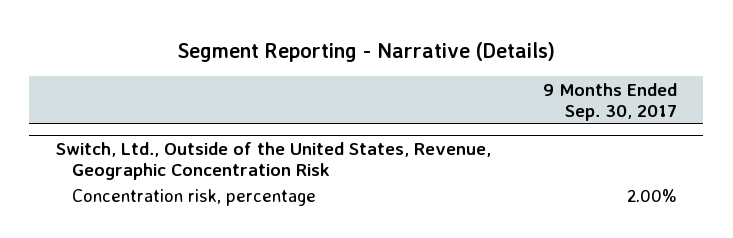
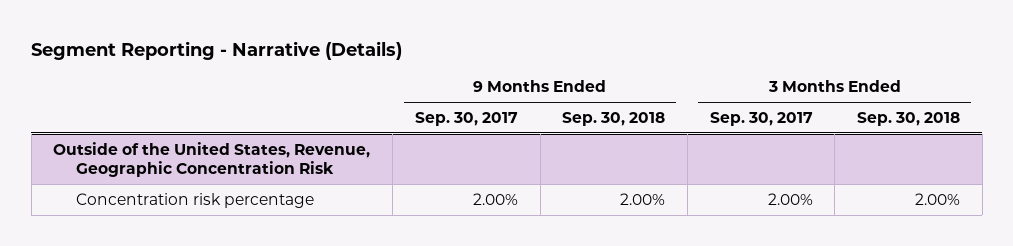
- | 9 Months Ended Sep. 30, 2017
+ | 9 Months Ended Sep. 30, 2017 | 9 Months Ended Sep. 30, 2018 | 3 Months Ended Sep. 30, 2017 | 3 Months Ended Sep. 30, 2018
- Switch, Ltd., Outside of the United States, Revenue, Geographic Concentration Risk
- Concentration risk, percentage | 2.00%
+ Outside of the United States, Revenue, Geographic Concentration Risk
+ Concentration risk percentage | 2.00% | 2.00% | 2.00% | 2.00%

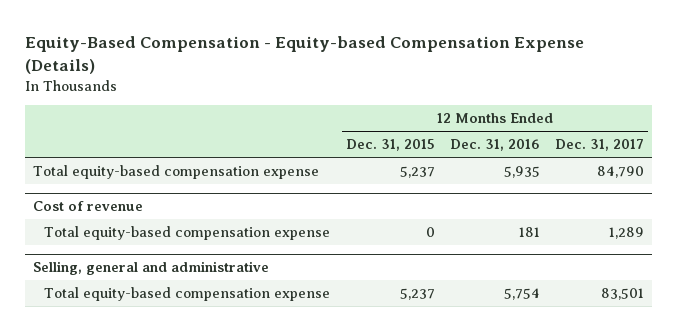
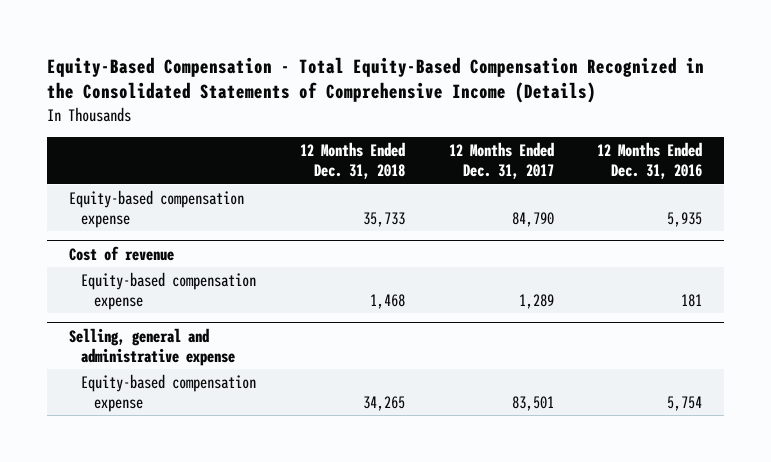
- Equity-Based Compensation - Equity-based Compensation Expense (Details)
+ Equity-Based Compensation - Total Equity-Based Compensation Recognized in the Consolidated Statements of Comprehensive Income (Details)
- | 12 Months Ended Dec. 31, 2015 | 12 Months Ended Dec. 31, 2016 | 12 Months Ended Dec. 31, 2017
+ | 12 Months Ended Dec. 31, 2018 | 12 Months Ended Dec. 31, 2017 | 12 Months Ended Dec. 31, 2016
- Total equity-based compensation expense | 5,237 | 5,935 | 84,790
+ Equity-based compensation expense | 35,733 | 84,790 | 5,935
@ Cost of revenue
- Total equity-based compensation expense | 0 | 181 | 1,289
- Selling, general and administrative
- Total equity-based compensation expense | 5,237 | 5,754 | 83,501
@ Cost of revenue
+ Equity-based compensation expense | 1,468 | 1,289 | 181
+ Selling, general and administrative expense
+ Equity-based compensation expense | 34,265 | 83,501 | 5,754

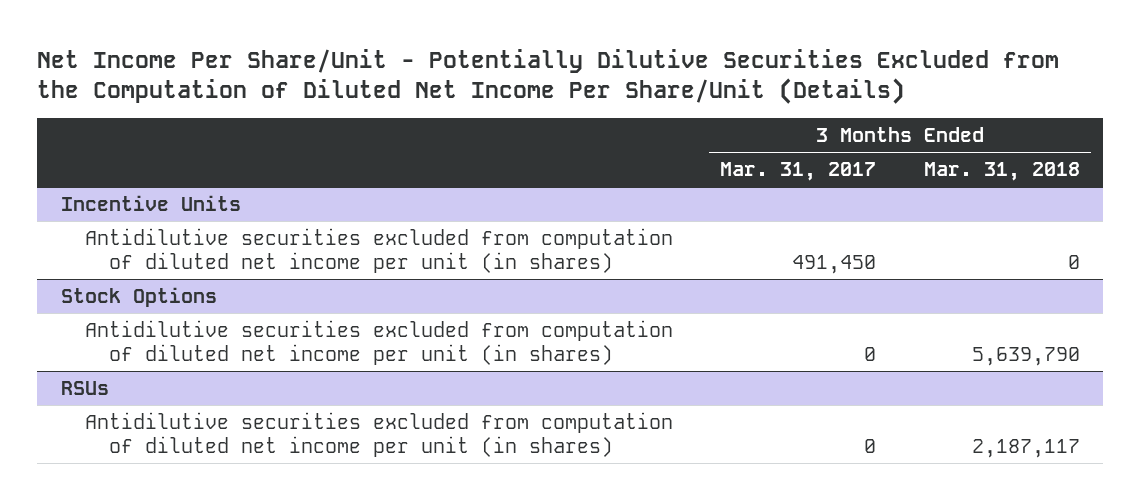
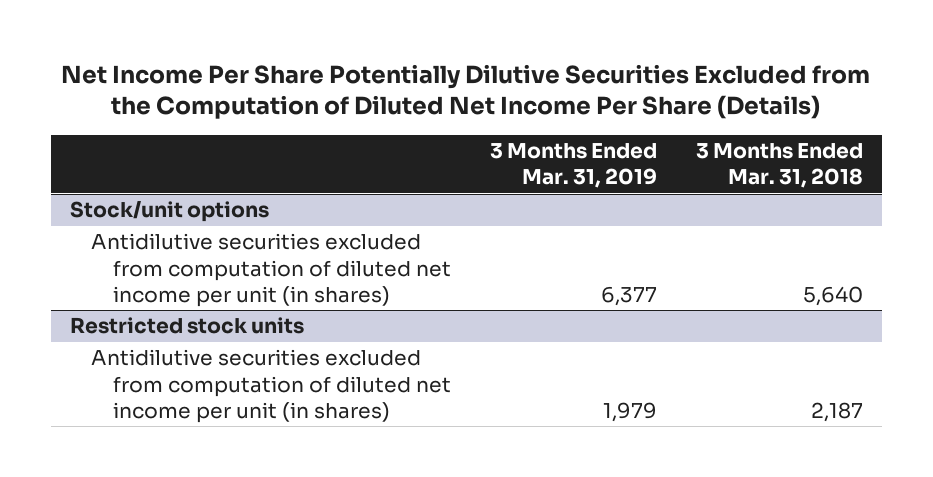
- Net Income Per Share/Unit - Potentially Dilutive Securities Excluded from the Computation of Diluted Net Income Per Share/Unit (Details)
+ Net Income Per Share Potentially Dilutive Securities Excluded from the Computation of Diluted Net Income Per Share (Details)
- | 3 Months Ended Mar. 31, 2017 | 3 Months Ended Mar. 31, 2018
+ | 3 Months Ended Mar. 31, 2019 | 3 Months Ended Mar. 31, 2018
- Incentive Units
- Antidilutive securities excluded from computation of diluted net income per unit (in shares) | 491,450 | 0
- Stock Options
- Antidilutive securities excluded from computation of diluted net income per unit (in shares) | 0 | 5,639,790
- RSUs
- Antidilutive securities excluded from computation of diluted net income per unit (in shares) | 0 | 2,187,117
+ Stock/unit options
+ Antidilutive securities excluded from computation of diluted net income per unit (in shares) | 6,377 | 5,640
+ Restricted stock units
+ Antidilutive securities excluded from computation of diluted net income per unit (in shares) | 1,979 | 2,187

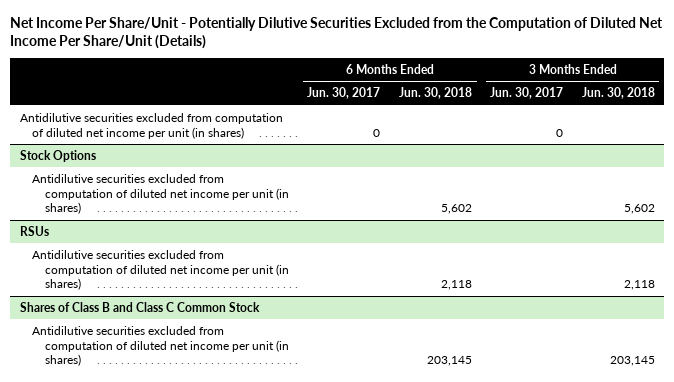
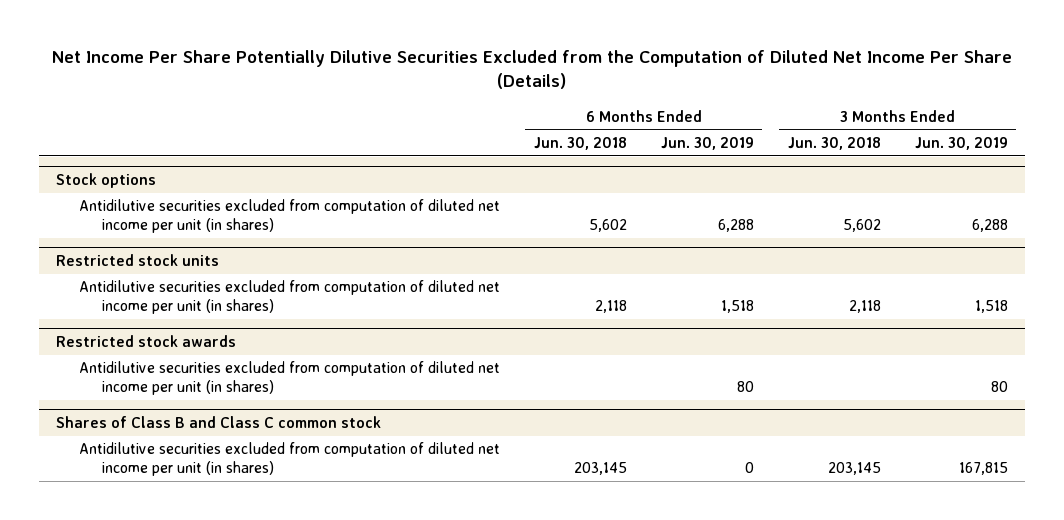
- Net Income Per Share/Unit - Potentially Dilutive Securities Excluded from the Computation of Diluted Net Income Per Share/Unit (Details)
+ Net Income Per Share Potentially Dilutive Securities Excluded from the Computation of Diluted Net Income Per Share (Details)
- | 6 Months Ended Jun. 30, 2017 | 6 Months Ended Jun. 30, 2018 | 3 Months Ended Jun. 30, 2017 | 3 Months Ended Jun. 30, 2018
+ | 6 Months Ended Jun. 30, 2018 | 6 Months Ended Jun. 30, 2019 | 3 Months Ended Jun. 30, 2018 | 3 Months Ended Jun. 30, 2019
- Antidilutive securities excluded from computation of diluted net income per unit (in shares) | 0 | | 0 |
- Stock Options
+ Stock options
- RSUs
+ Restricted stock units
- Shares of Class B and Class C Common Stock
+ Restricted stock awards
+ Antidilutive securities excluded from computation of diluted net income per unit (in shares) | | 80 | | 80
+ Shares of Class B and Class C common stock

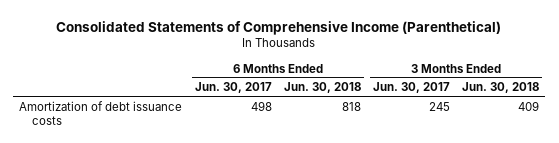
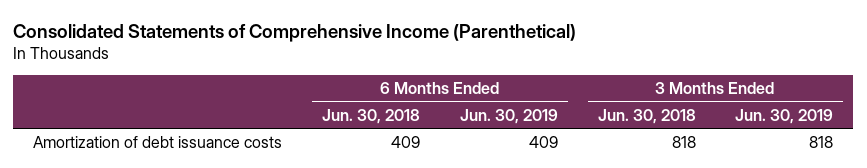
- | 6 Months Ended Jun. 30, 2017 | 6 Months Ended Jun. 30, 2018 | 3 Months Ended Jun. 30, 2017 | 3 Months Ended Jun. 30, 2018
+ | 6 Months Ended Jun. 30, 2018 | 6 Months Ended Jun. 30, 2019 | 3 Months Ended Jun. 30, 2018 | 3 Months Ended Jun. 30, 2019
- Amortization of debt issuance costs | 498 | 818 | 245 | 409
+ Amortization of debt issuance costs | 409 | 409 | 818 | 818

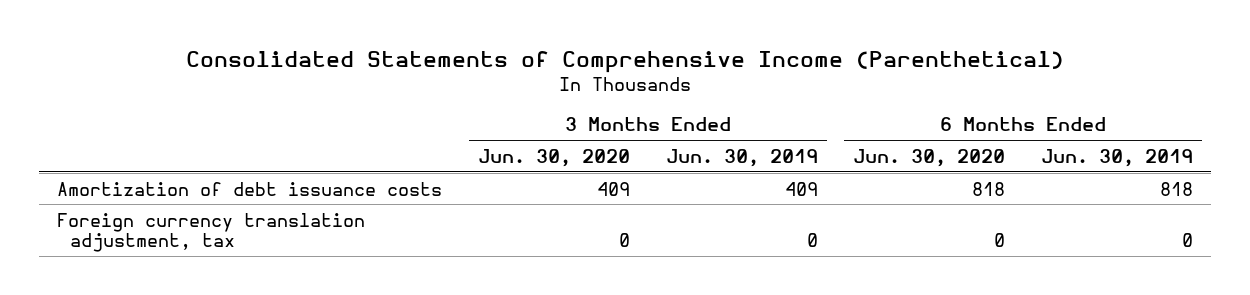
- | 6 Months Ended Jun. 30, 2018 | 6 Months Ended Jun. 30, 2019 | 3 Months Ended Jun. 30, 2018 | 3 Months Ended Jun. 30, 2019
+ | 3 Months Ended Jun. 30, 2020 | 3 Months Ended Jun. 30, 2019 | 6 Months Ended Jun. 30, 2020 | 6 Months Ended Jun. 30, 2019
- Amortization of debt issuance costs | 409 | 409 | 818 | 818
+ Amortization of debt issuance costs | 409 | 409 | 818 | 818
+ Foreign currency translation adjustment, tax | 0 | 0 | 0 | 0

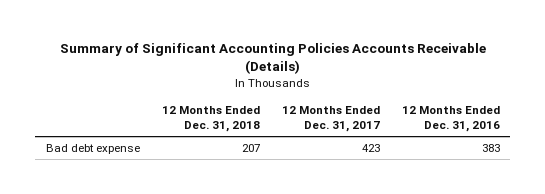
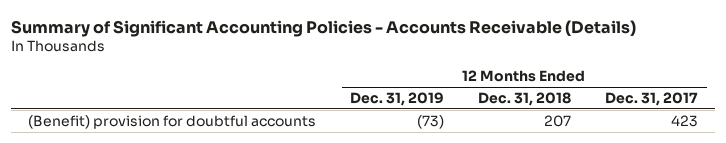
- Summary of Significant Accounting Policies Accounts Receivable (Details)
+ Summary of Significant Accounting Policies - Accounts Receivable (Details)
- | 12 Months Ended Dec. 31, 2018 | 12 Months Ended Dec. 31, 2017 | 12 Months Ended Dec. 31, 2016
+ | 12 Months Ended Dec. 31, 2019 | 12 Months Ended Dec. 31, 2018 | 12 Months Ended Dec. 31, 2017
- Bad debt expense | 207 | 423 | 383
+ (Benefit) provision for doubtful accounts | (73) | 207 | 423

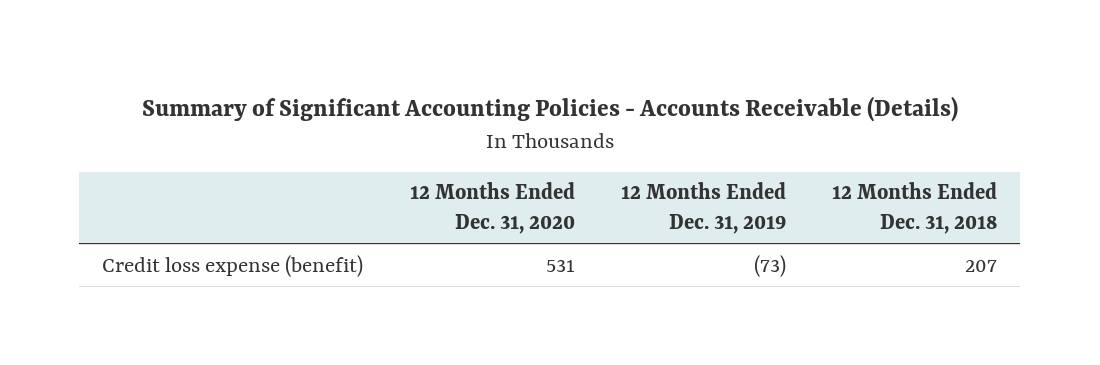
- | 12 Months Ended Dec. 31, 2019 | 12 Months Ended Dec. 31, 2018 | 12 Months Ended Dec. 31, 2017
+ | 12 Months Ended Dec. 31, 2020 | 12 Months Ended Dec. 31, 2019 | 12 Months Ended Dec. 31, 2018
- (Benefit) provision for doubtful accounts | (73) | 207 | 423
+ Credit loss expense (benefit) | 531 | (73) | 207

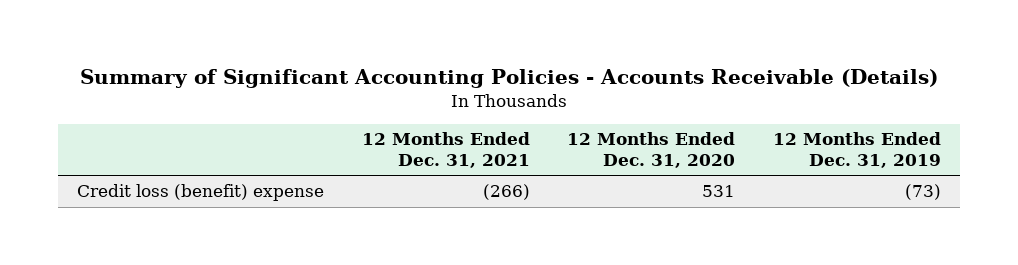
- | 12 Months Ended Dec. 31, 2020 | 12 Months Ended Dec. 31, 2019 | 12 Months Ended Dec. 31, 2018
+ | 12 Months Ended Dec. 31, 2021 | 12 Months Ended Dec. 31, 2020 | 12 Months Ended Dec. 31, 2019
- Credit loss expense (benefit) | 531 | (73) | 207
+ Credit loss (benefit) expense | (266) | 531 | (73)

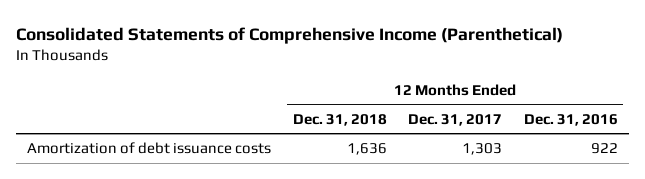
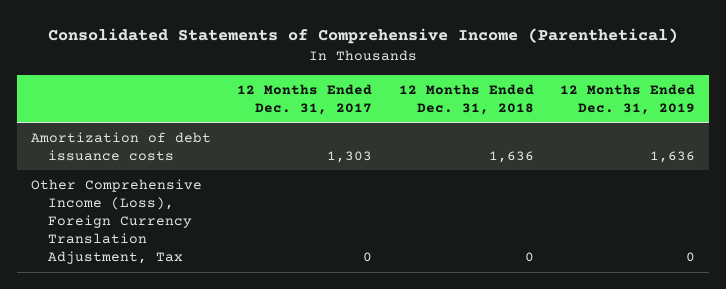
- | 12 Months Ended Dec. 31, 2018 | 12 Months Ended Dec. 31, 2017 | 12 Months Ended Dec. 31, 2016
+ | 12 Months Ended Dec. 31, 2017 | 12 Months Ended Dec. 31, 2018 | 12 Months Ended Dec. 31, 2019
+ Other Comprehensive Income (Loss), Foreign Currency Translation Adjustment, Tax | 0 | 0 | 0

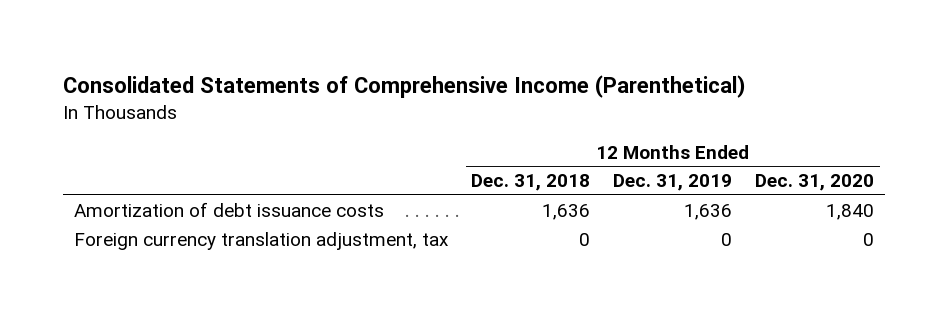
- | 12 Months Ended Dec. 31, 2017 | 12 Months Ended Dec. 31, 2018 | 12 Months Ended Dec. 31, 2019
+ | 12 Months Ended Dec. 31, 2018 | 12 Months Ended Dec. 31, 2019 | 12 Months Ended Dec. 31, 2020
- Other Comprehensive Income (Loss), Foreign Currency Translation Adjustment, Tax | 0 | 0 | 0
+ Foreign currency translation adjustment, tax | 0 | 0 | 0

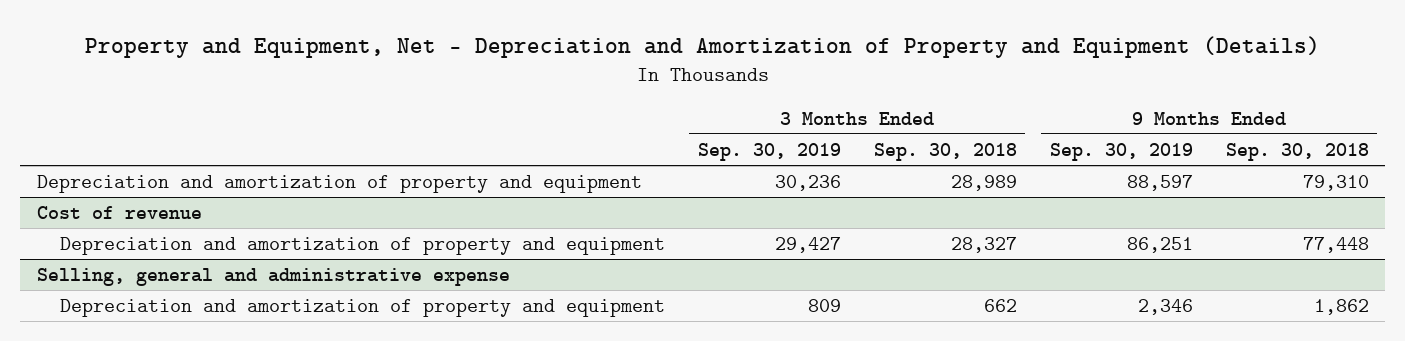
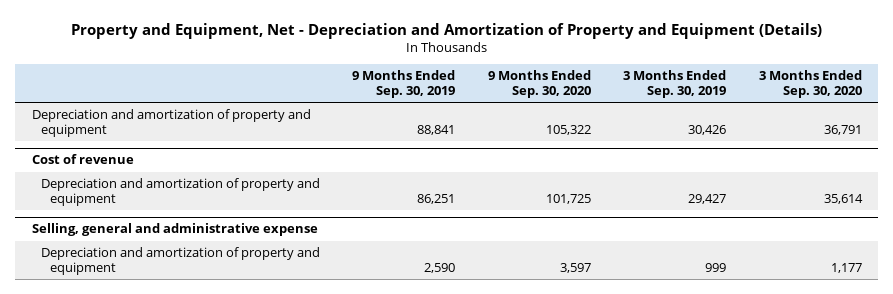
- | 3 Months Ended Sep. 30, 2019 | 3 Months Ended Sep. 30, 2018 | 9 Months Ended Sep. 30, 2019 | 9 Months Ended Sep. 30, 2018
+ | 9 Months Ended Sep. 30, 2019 | 9 Months Ended Sep. 30, 2020 | 3 Months Ended Sep. 30, 2019 | 3 Months Ended Sep. 30, 2020
- Depreciation and amortization of property and equipment | 30,236 | 28,989 | 88,597 | 79,310
+ Depreciation and amortization of property and equipment | 88,841 | 105,322 | 30,426 | 36,791
@ Selling, general and administrative expense
- Depreciation and amortization of property and equipment | 809 | 662 | 2,346 | 1,862
+ Depreciation and amortization of property and equipment | 2,590 | 3,597 | 999 | 1,177

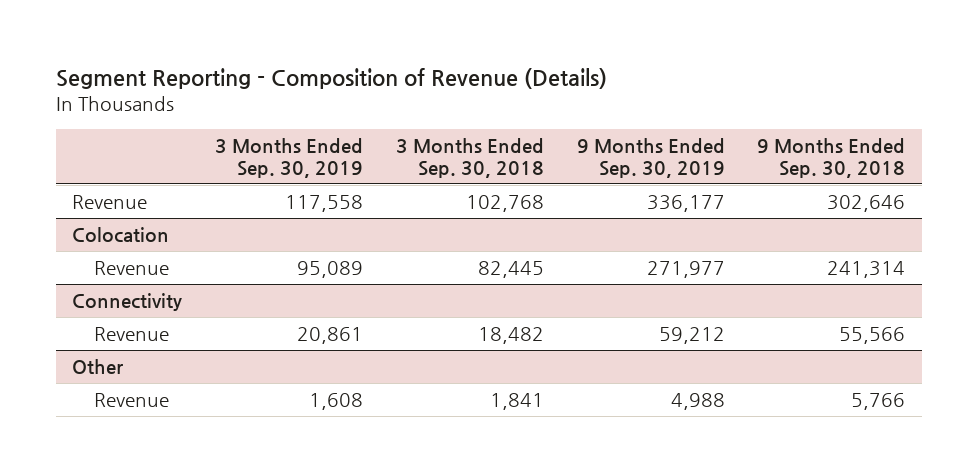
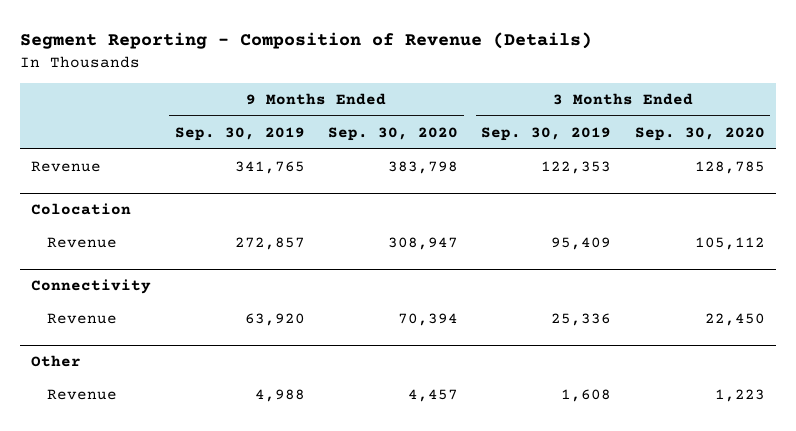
- | 3 Months Ended Sep. 30, 2019 | 3 Months Ended Sep. 30, 2018 | 9 Months Ended Sep. 30, 2019 | 9 Months Ended Sep. 30, 2018
+ | 9 Months Ended Sep. 30, 2019 | 9 Months Ended Sep. 30, 2020 | 3 Months Ended Sep. 30, 2019 | 3 Months Ended Sep. 30, 2020
- Revenue | 117,558 | 102,768 | 336,177 | 302,646
+ Revenue | 341,765 | 383,798 | 122,353 | 128,785
@ Colocation
- Revenue | 95,089 | 82,445 | 271,977 | 241,314
+ Revenue | 272,857 | 308,947 | 95,409 | 105,112
@ Connectivity
- Revenue | 20,861 | 18,482 | 59,212 | 55,566
+ Revenue | 63,920 | 70,394 | 25,336 | 22,450

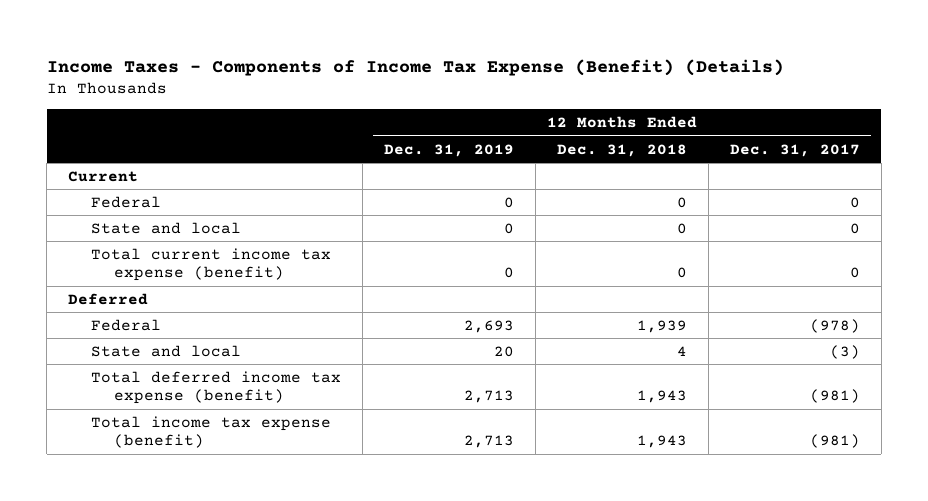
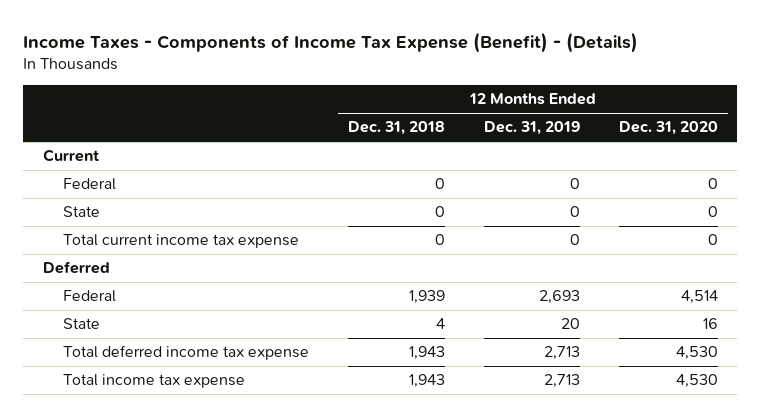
- Income Taxes - Components of Income Tax Expense (Benefit) (Details)
+ Income Taxes - Components of Income Tax Expense (Benefit) - (Details)
- | 12 Months Ended Dec. 31, 2019 | 12 Months Ended Dec. 31, 2018 | 12 Months Ended Dec. 31, 2017
+ | 12 Months Ended Dec. 31, 2018 | 12 Months Ended Dec. 31, 2019 | 12 Months Ended Dec. 31, 2020
- State and local | 0 | 0 | 0
- Total current income tax expense (benefit) | 0 | 0 | 0
+ State | 0 | 0 | 0
+ Total current income tax expense | 0 | 0 | 0
- State and local | 20 | 4 | (3)
- Total deferred income tax expense (benefit) | 2,713 | 1,943 | (981)
- Total income tax expense (benefit) | 2,713 | 1,943 | (981)
+ State | 4 | 20 | 16
+ Total deferred income tax expense | 1,943 | 2,713 | 4,530
+ Total income tax expense | 1,943 | 2,713 | 4,530

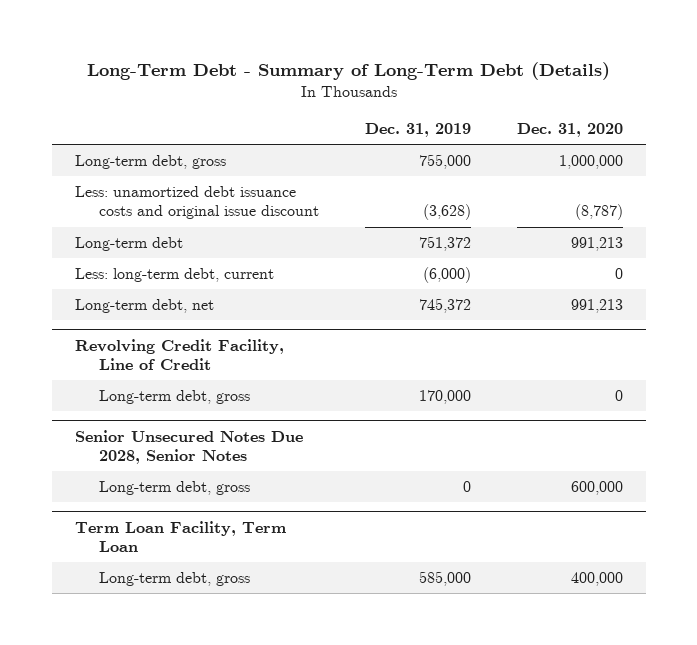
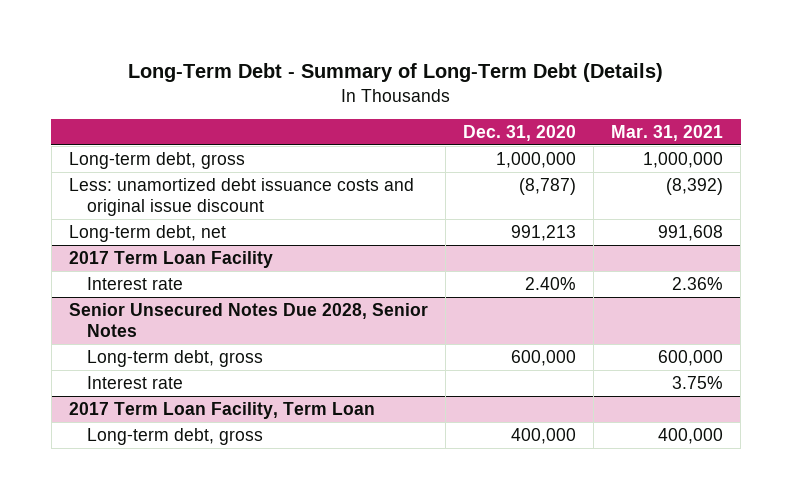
- | Dec. 31, 2019 | Dec. 31, 2020
+ | Dec. 31, 2020 | Mar. 31, 2021
- Long-term debt | 751,372 | 991,213
- Less: long-term debt, current | (6,000) | 0
- Revolving Credit Facility, Line of Credit
- Long-term debt, gross | 170,000 | 0
+ 2017 Term Loan Facility
+ Interest rate | 2.40% | 2.36%
- Term Loan Facility, Term Loan
@ Senior Unsecured Notes Due 2028, Senior Notes
+ Interest rate | | 3.75%
+ 2017 Term Loan Facility, Term Loan

